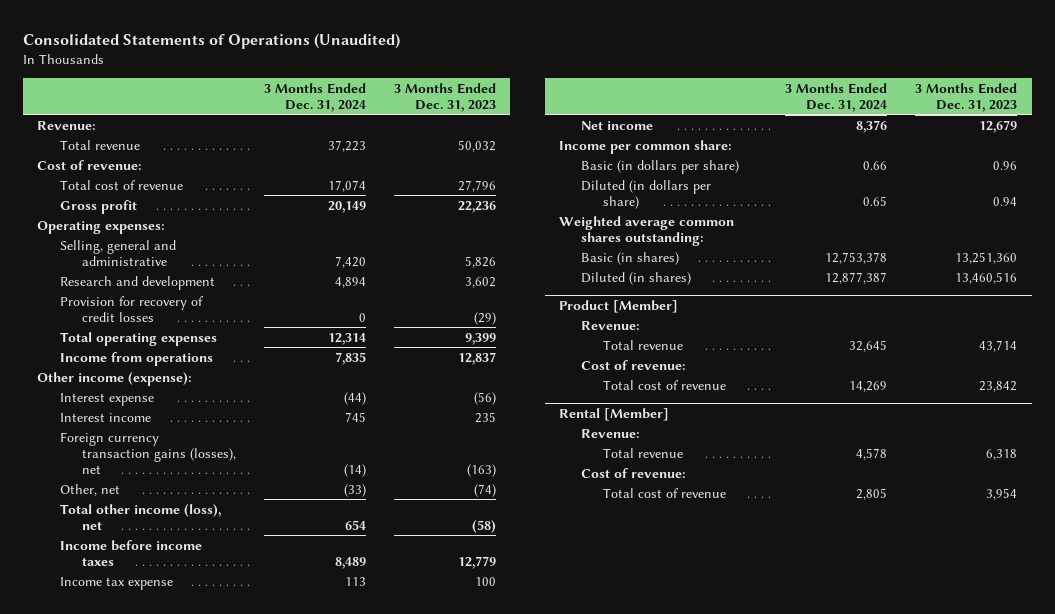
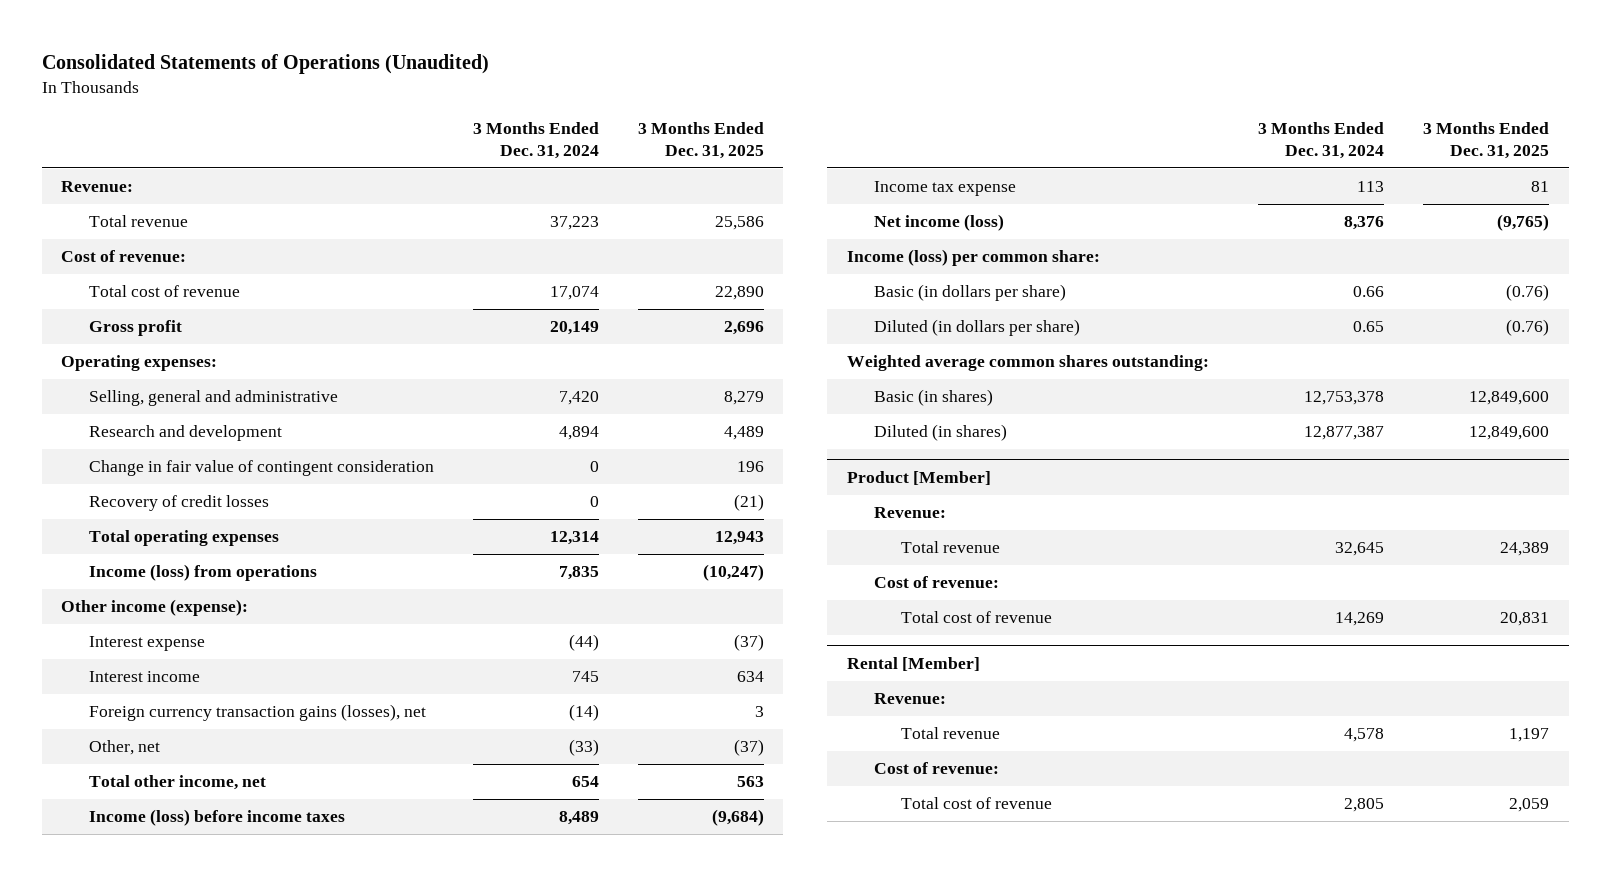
- | 3 Months Ended Dec. 31, 2024 | 3 Months Ended Dec. 31, 2023
+ | 3 Months Ended Dec. 31, 2024 | 3 Months Ended Dec. 31, 2025
- Provision for recovery of credit losses | 0 | (29)
+ Change in fair value of contingent consideration | 0 | 196
+ Recovery of credit losses | 0 | (21)
- Income from operations | 7,835 | 12,837
+ Income (loss) from operations | 7,835 | (10,247)
- Total other income (loss), net | 654 | (58)
- Income before income taxes | 8,489 | 12,779
+ Total other income, net | 654 | 563
+ Income (loss) before income taxes | 8,489 | (9,684)
- Net income | 8,376 | 12,679
- Income per common share:
+ Net income (loss) | 8,376 | (9,765)
+ Income (loss) per common share:

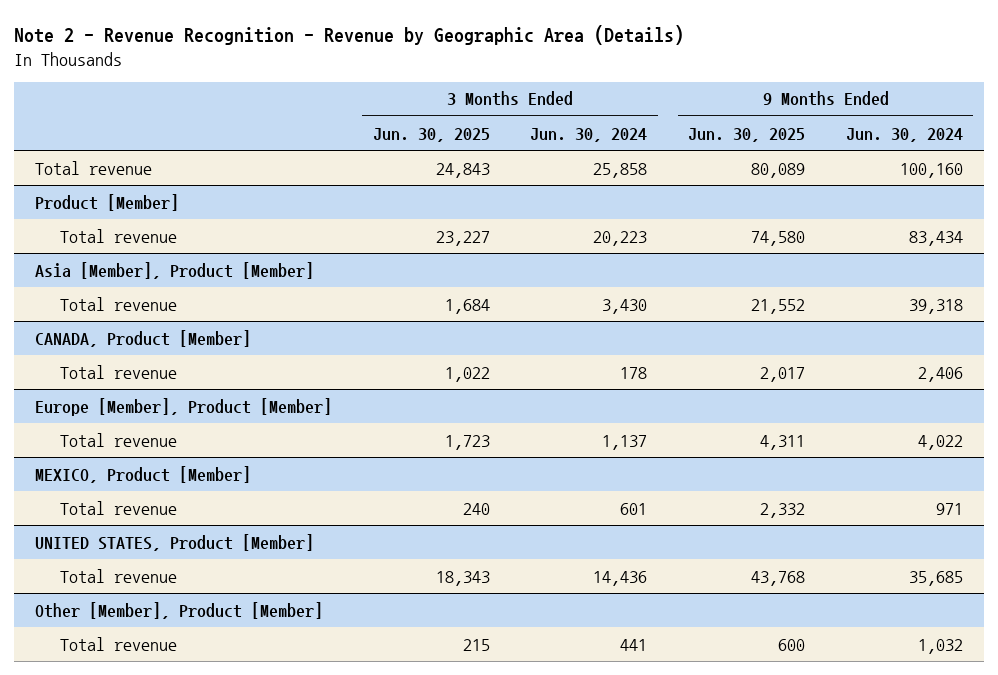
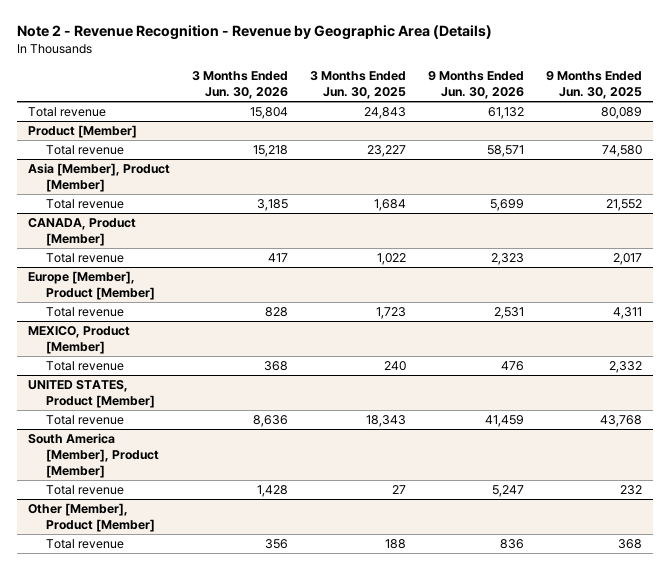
- | 3 Months Ended Jun. 30, 2025 | 3 Months Ended Jun. 30, 2024 | 9 Months Ended Jun. 30, 2025 | 9 Months Ended Jun. 30, 2024
+ | 3 Months Ended Jun. 30, 2026 | 3 Months Ended Jun. 30, 2025 | 9 Months Ended Jun. 30, 2026 | 9 Months Ended Jun. 30, 2025
+ South America [Member], Product [Member]
+ Total revenue | 1,428 | 27 | 5,247 | 232
@ Other [Member], Product [Member]
- Total revenue | 215 | 441 | 600 | 1,032
+ Total revenue | 356 | 188 | 836 | 368

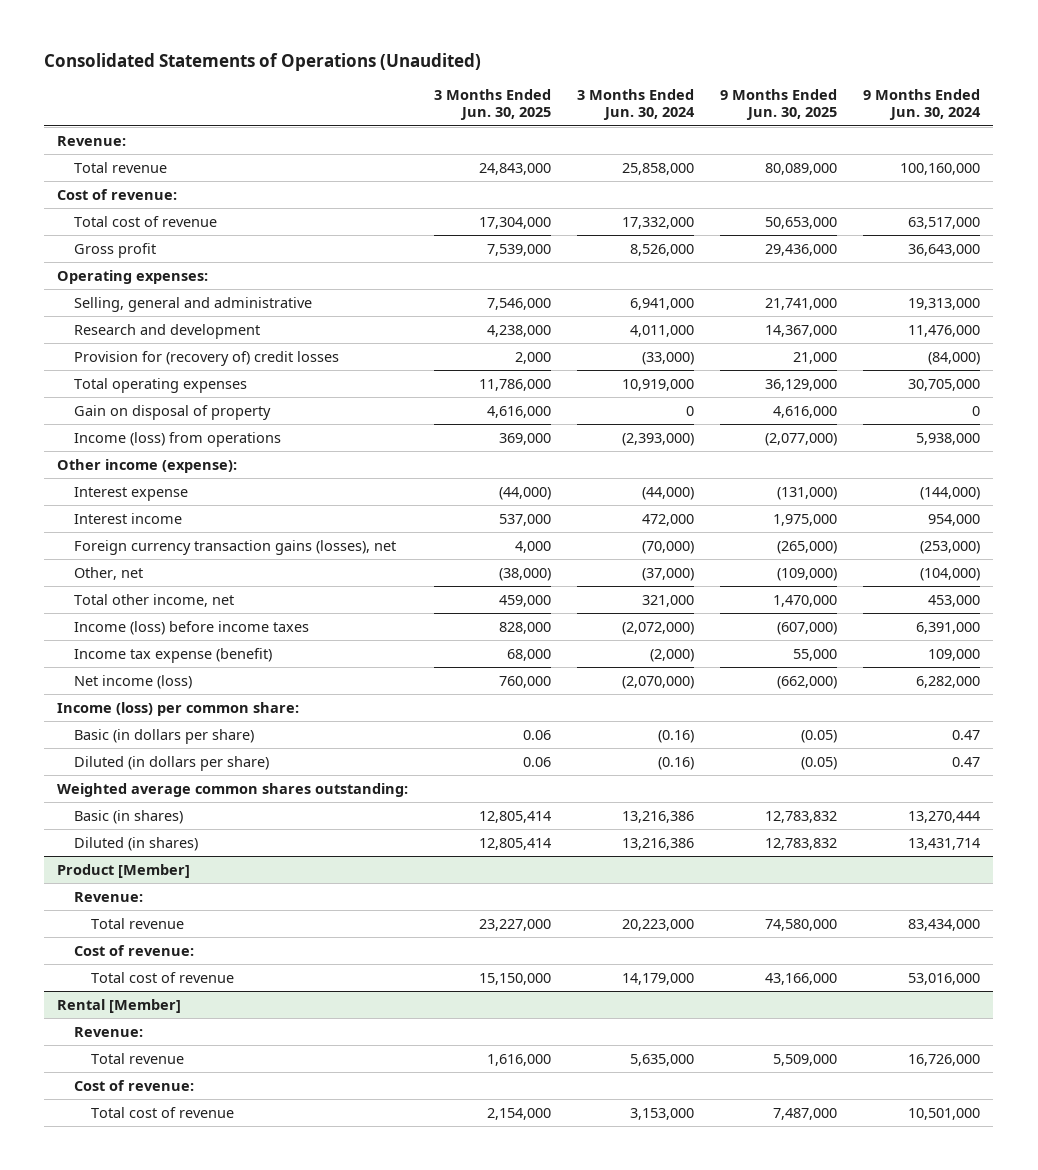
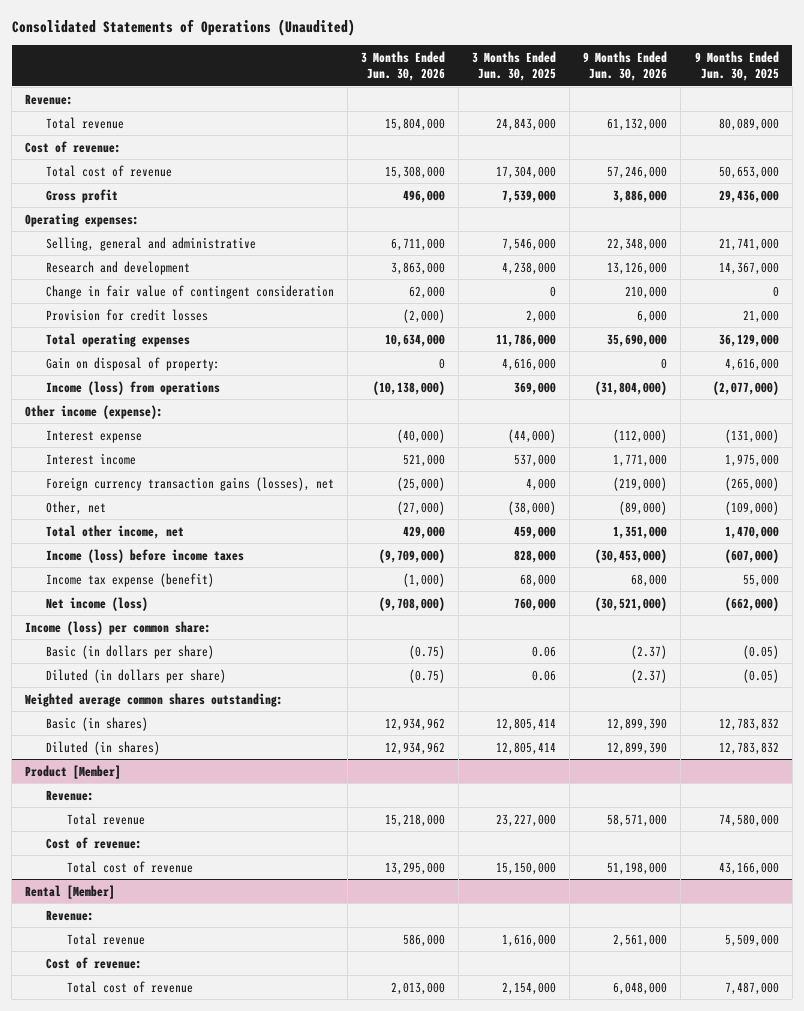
- | 3 Months Ended Jun. 30, 2025 | 3 Months Ended Jun. 30, 2024 | 9 Months Ended Jun. 30, 2025 | 9 Months Ended Jun. 30, 2024
+ | 3 Months Ended Jun. 30, 2026 | 3 Months Ended Jun. 30, 2025 | 9 Months Ended Jun. 30, 2026 | 9 Months Ended Jun. 30, 2025
- Provision for (recovery of) credit losses | 2,000 | (33,000) | 21,000 | (84,000)
+ Change in fair value of contingent consideration | 62,000 | 0 | 210,000 | 0
+ Provision for credit losses | (2,000) | 2,000 | 6,000 | 21,000
- Gain on disposal of property | 4,616,000 | 0 | 4,616,000 | 0
+ Gain on disposal of property: | 0 | 4,616,000 | 0 | 4,616,000

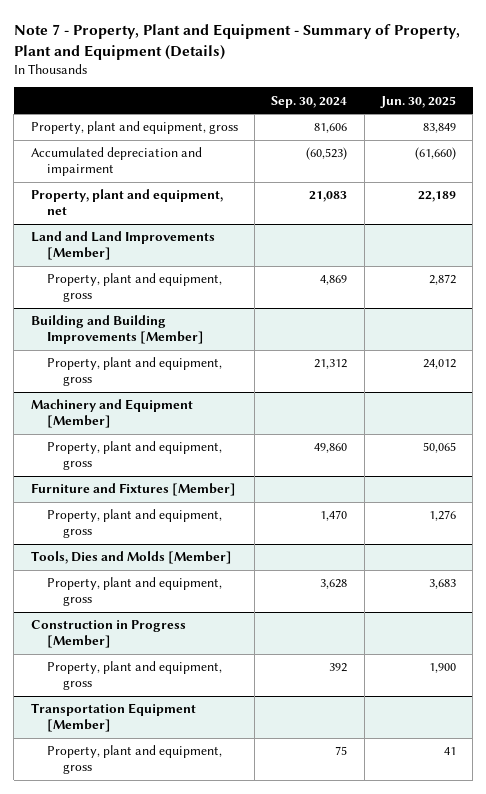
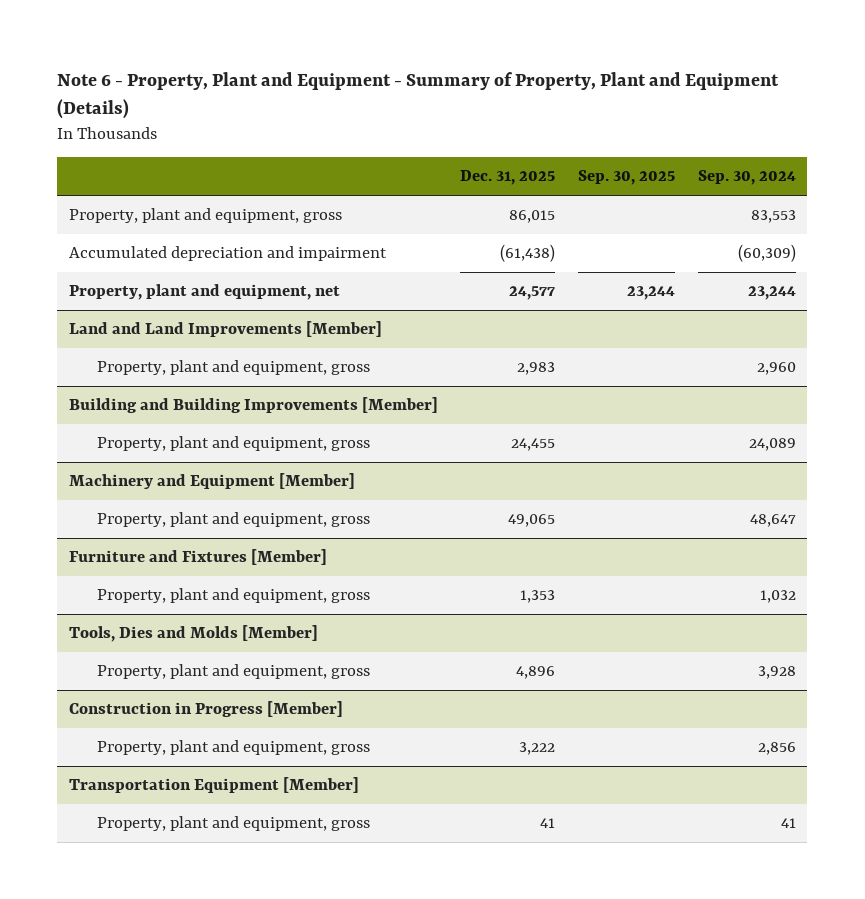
- Note 7 - Property, Plant and Equipment - Summary of Property, Plant and Equipment (Details)
+ Note 6 - Property, Plant and Equipment - Summary of Property, Plant and Equipment (Details)
- | Sep. 30, 2024 | Jun. 30, 2025
+ | Dec. 31, 2025 | Sep. 30, 2025 | Sep. 30, 2024
- Property, plant and equipment, gross | 81,606 | 83,849
- Accumulated depreciation and impairment | (60,523) | (61,660)
- Property, plant and equipment, net | 21,083 | 22,189
+ Property, plant and equipment, gross | 86,015 | | 83,553
+ Accumulated depreciation and impairment | (61,438) | | (60,309)
+ Property, plant and equipment, net | 24,577 | 23,244 | 23,244
@ Land and Land Improvements [Member]
- Property, plant and equipment, gross | 4,869 | 2,872
+ Property, plant and equipment, gross | 2,983 | | 2,960
@ Building and Building Improvements [Member]
- Property, plant and equipment, gross | 21,312 | 24,012
+ Property, plant and equipment, gross | 24,455 | | 24,089
@ Machinery and Equipment [Member]
- Property, plant and equipment, gross | 49,860 | 50,065
+ Property, plant and equipment, gross | 49,065 | | 48,647
@ Furniture and Fixtures [Member]
- Property, plant and equipment, gross | 1,470 | 1,276
+ Property, plant and equipment, gross | 1,353 | | 1,032
@ Tools, Dies and Molds [Member]
- Property, plant and equipment, gross | 3,628 | 3,683
+ Property, plant and equipment, gross | 4,896 | | 3,928
@ Construction in Progress [Member]
- Property, plant and equipment, gross | 392 | 1,900
+ Property, plant and equipment, gross | 3,222 | | 2,856
@ Transportation Equipment [Member]
- Property, plant and equipment, gross | 75 | 41
+ Property, plant and equipment, gross | 41 | | 41

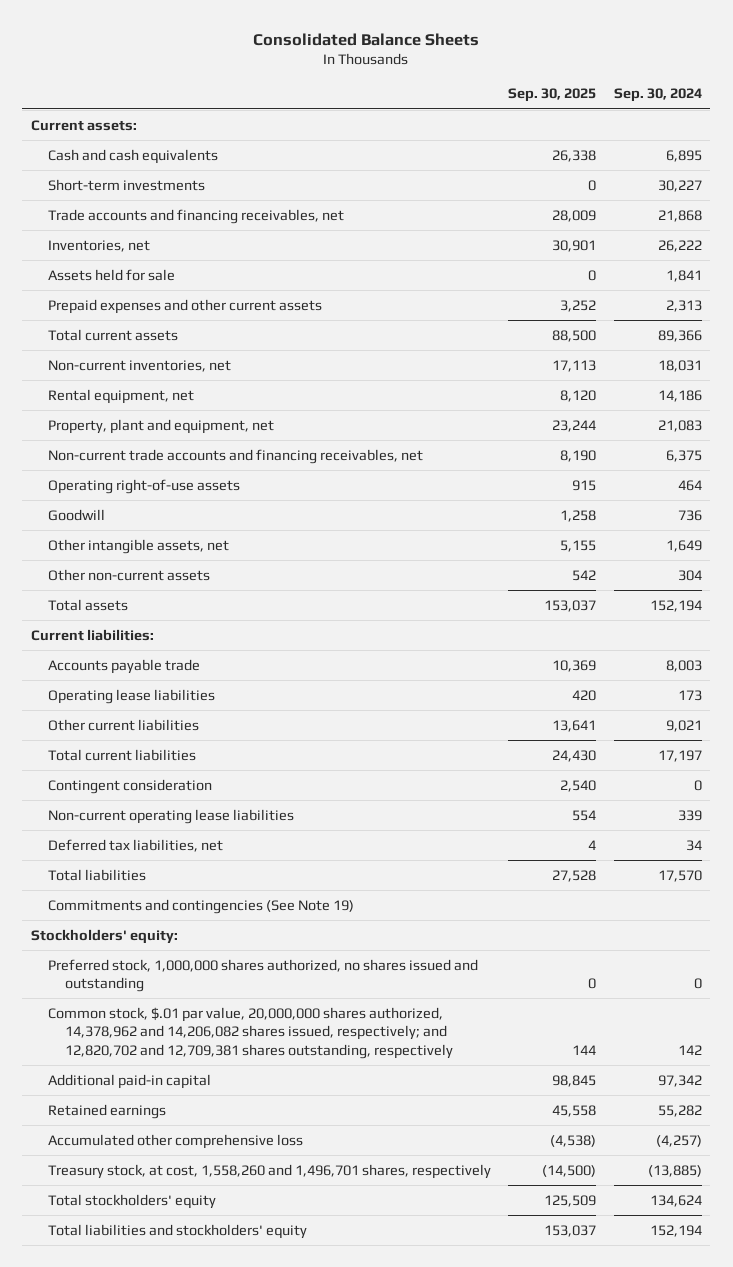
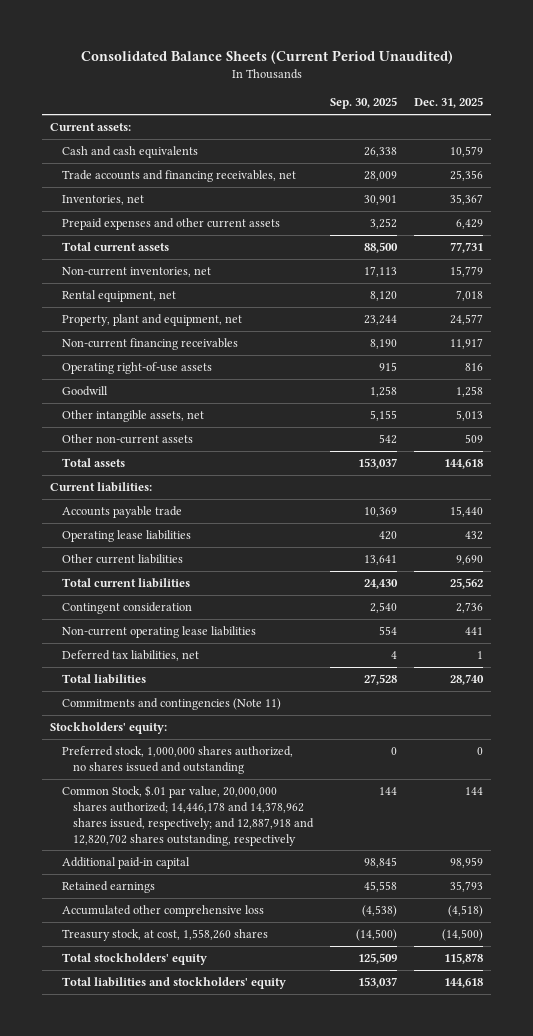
- Consolidated Balance Sheets
+ Consolidated Balance Sheets (Current Period Unaudited)
- | Sep. 30, 2025 | Sep. 30, 2024
+ | Sep. 30, 2025 | Dec. 31, 2025
- Short-term investments | 0 | 30,227
- Assets held for sale | 0 | 1,841
- Non-current trade accounts and financing receivables, net | 8,190 | 6,375
+ Non-current financing receivables | 8,190 | 11,917
- Commitments and contingencies (See Note 19)
+ Commitments and contingencies (Note 11)
- Common stock, $.01 par value, 20,000,000 shares authorized, 14,378,962 and 14,206,082 shares issued, respectively; and 12,820,702 and 12,709,381 shares outstanding, respectively | 144 | 142
+ Common Stock, $.01 par value, 20,000,000 shares authorized; 14,446,178 and 14,378,962 shares issued, respectively; and 12,887,918 and 12,820,702 shares outstanding, respectively | 144 | 144
- Treasury stock, at cost, 1,558,260 and 1,496,701 shares, respectively | (14,500) | (13,885)
+ Treasury stock, at cost, 1,558,260 shares | (14,500) | (14,500)

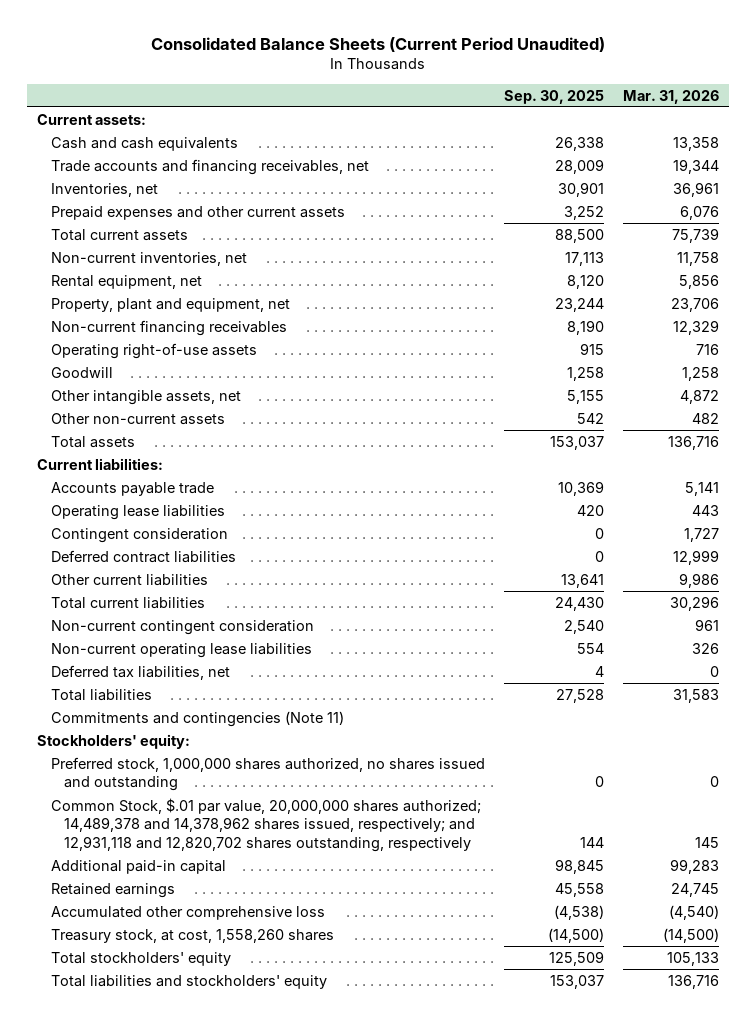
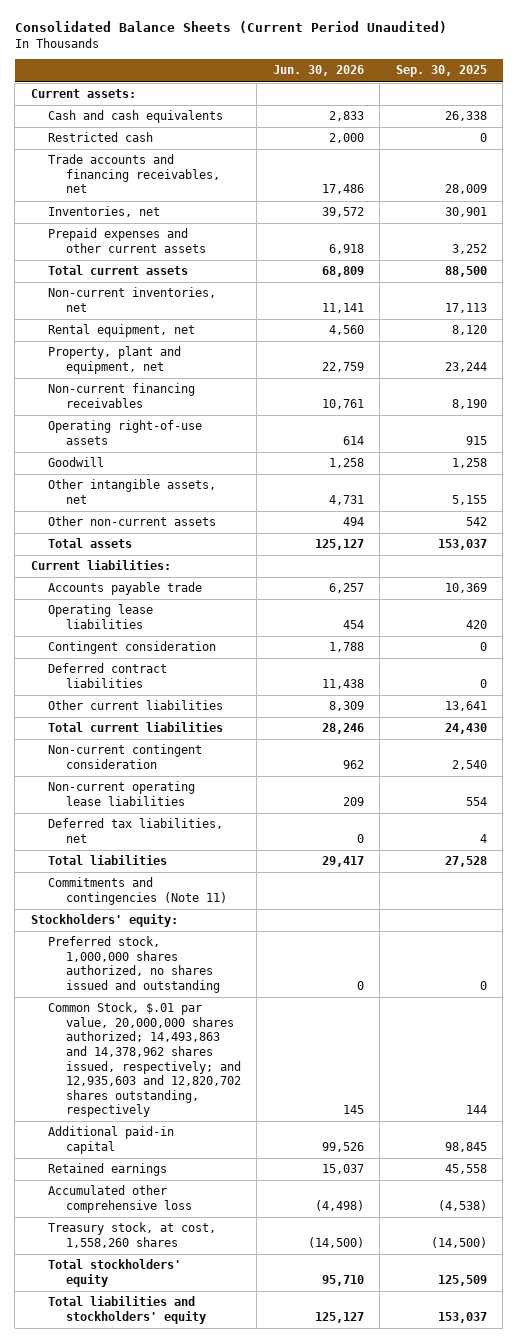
- | Sep. 30, 2025 | Mar. 31, 2026
+ | Jun. 30, 2026 | Sep. 30, 2025
+ Restricted cash | 2,000 | 0
- Common Stock, $.01 par value, 20,000,000 shares authorized; 14,489,378 and 14,378,962 shares issued, respectively; and 12,931,118 and 12,820,702 shares outstanding, respectively | 144 | 145
+ Common Stock, $.01 par value, 20,000,000 shares authorized; 14,493,863 and 14,378,962 shares issued, respectively; and 12,935,603 and 12,820,702 shares outstanding, respectively | 145 | 144

